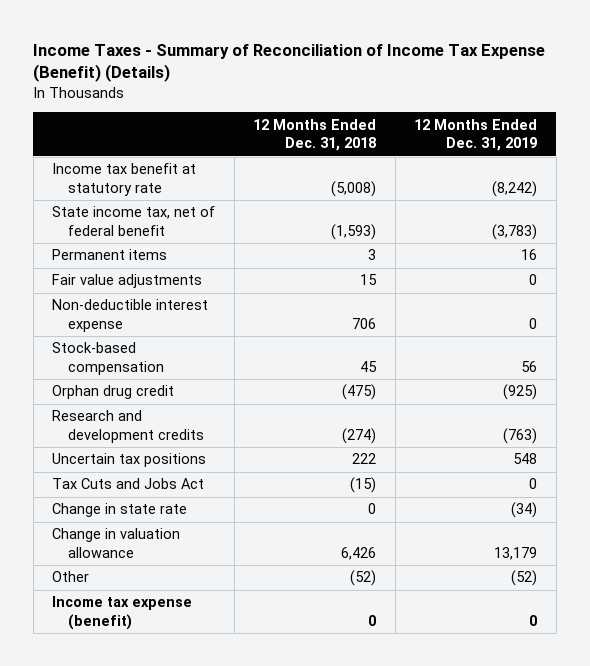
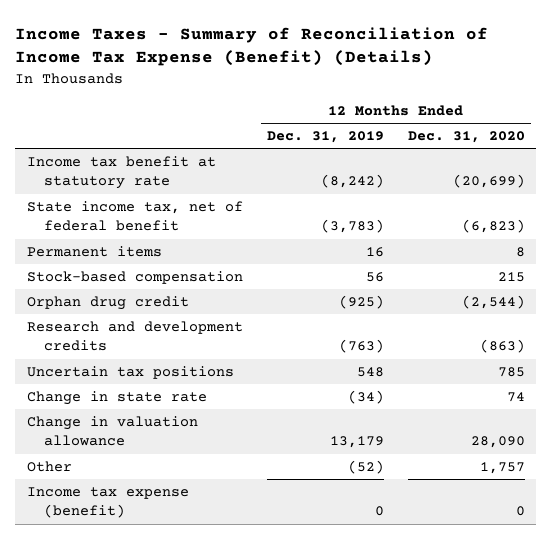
- | 12 Months Ended Dec. 31, 2018 | 12 Months Ended Dec. 31, 2019
+ | 12 Months Ended Dec. 31, 2019 | 12 Months Ended Dec. 31, 2020
- Fair value adjustments | 15 | 0
- Non-deductible interest expense | 706 | 0
- Tax Cuts and Jobs Act | (15) | 0

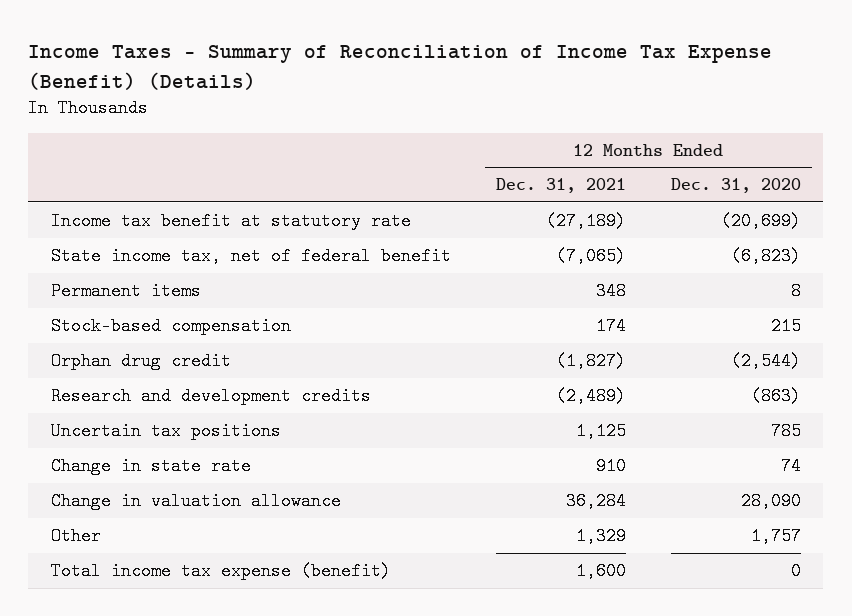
- | 12 Months Ended Dec. 31, 2019 | 12 Months Ended Dec. 31, 2020
+ | 12 Months Ended Dec. 31, 2021 | 12 Months Ended Dec. 31, 2020
- Income tax expense (benefit) | 0 | 0
+ Total income tax expense (benefit) | 1,600 | 0

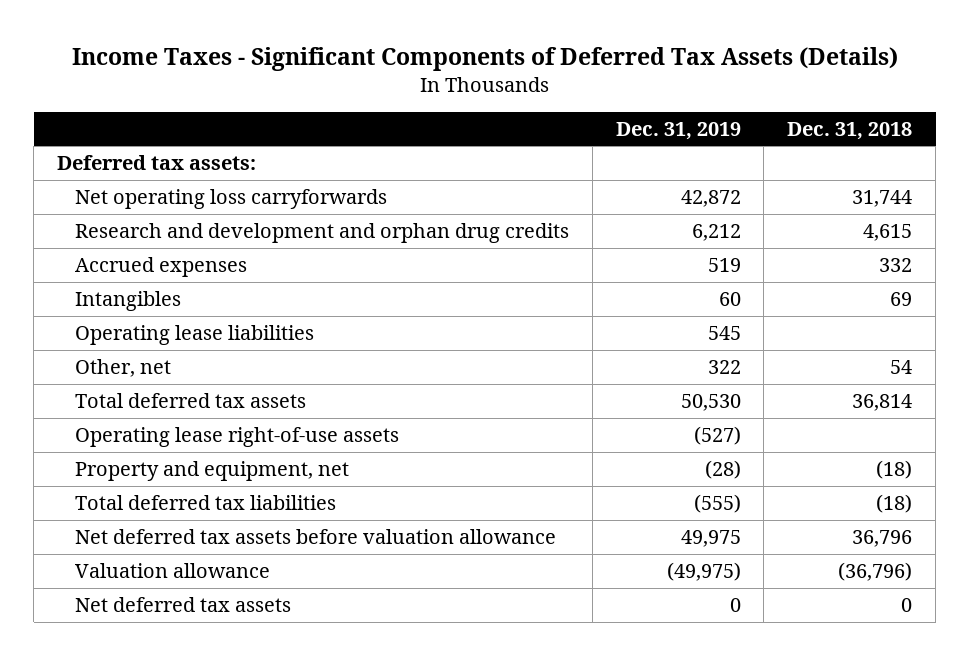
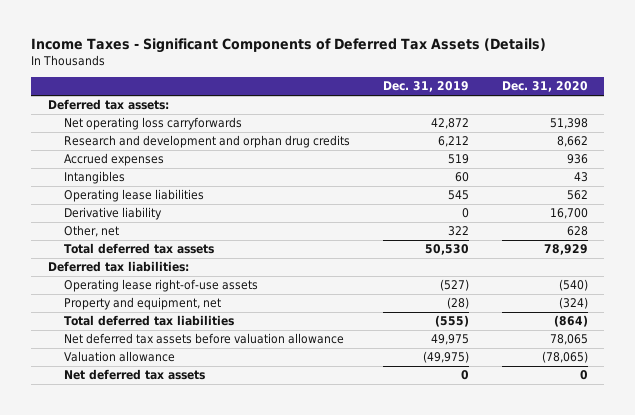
- | Dec. 31, 2019 | Dec. 31, 2018
+ | Dec. 31, 2019 | Dec. 31, 2020
+ Derivative liability | 0 | 16,700
+ Deferred tax liabilities:

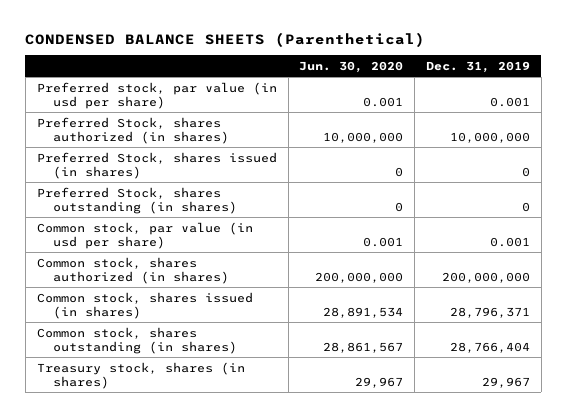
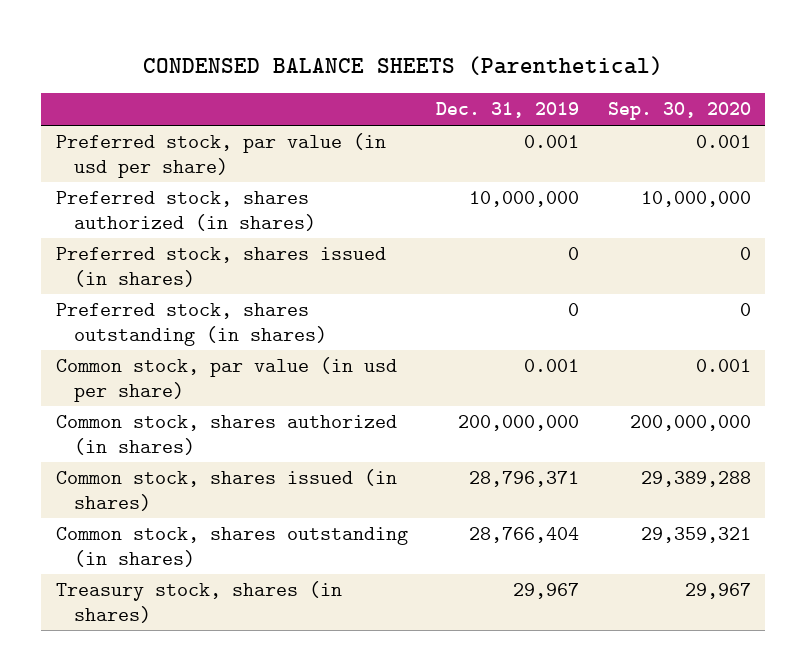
- | Jun. 30, 2020 | Dec. 31, 2019
+ | Dec. 31, 2019 | Sep. 30, 2020
- Preferred Stock, shares authorized (in shares) | 10,000,000 | 10,000,000
- Preferred Stock, shares issued (in shares) | 0 | 0
- Preferred Stock, shares outstanding (in shares) | 0 | 0
+ Preferred stock, shares authorized (in shares) | 10,000,000 | 10,000,000
+ Preferred stock, shares issued (in shares) | 0 | 0
+ Preferred stock, shares outstanding (in shares) | 0 | 0

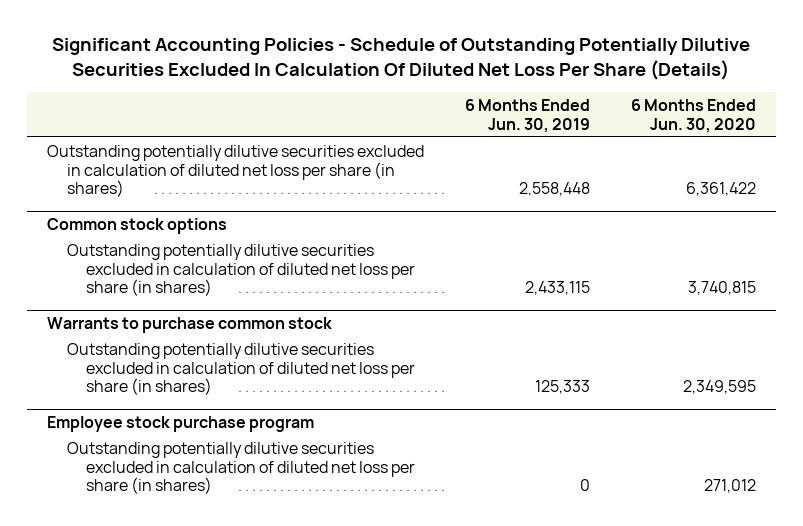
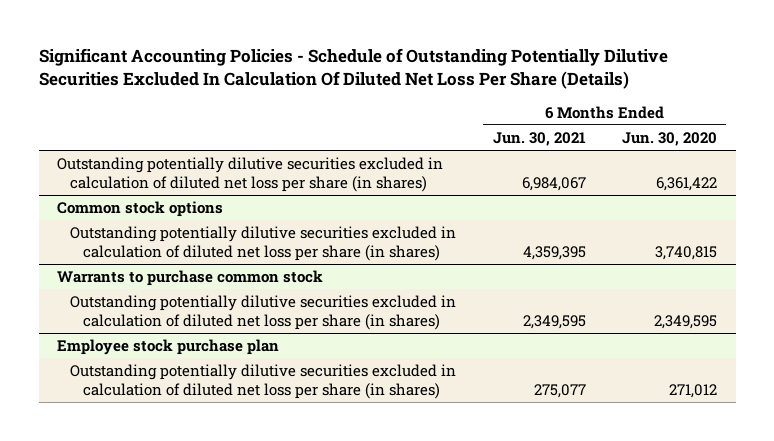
- | 6 Months Ended Jun. 30, 2019 | 6 Months Ended Jun. 30, 2020
+ | 6 Months Ended Jun. 30, 2021 | 6 Months Ended Jun. 30, 2020
- Employee stock purchase program
+ Employee stock purchase plan

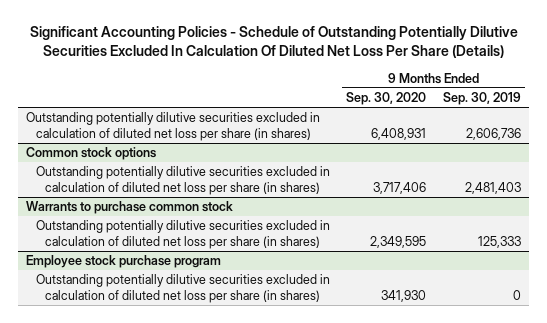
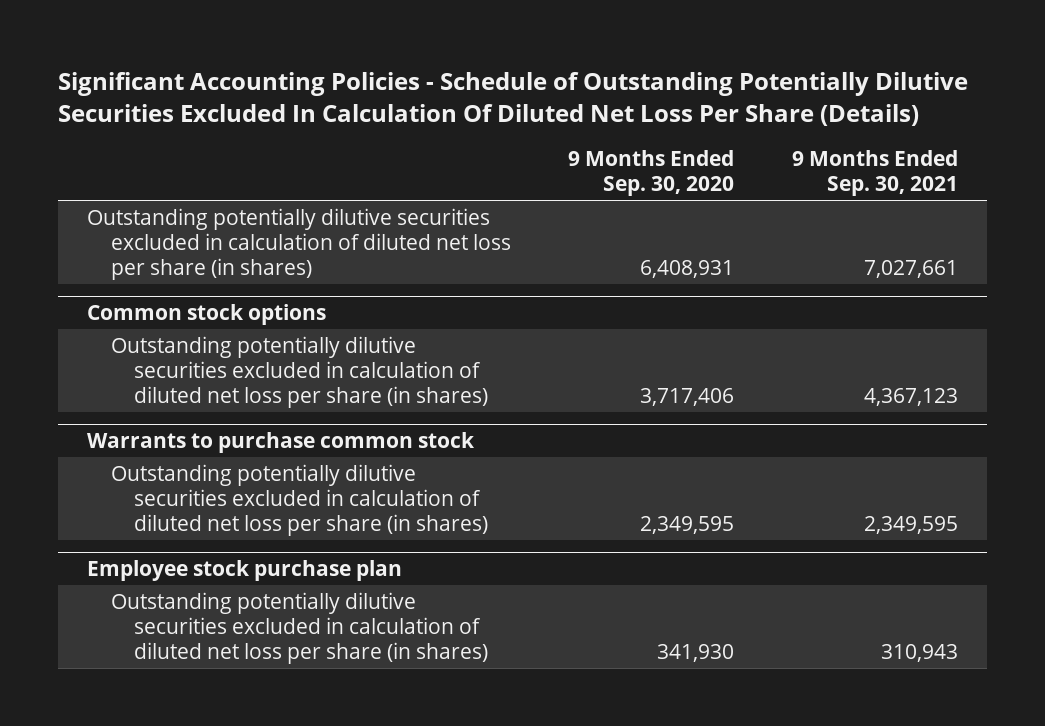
- | 9 Months Ended Sep. 30, 2020 | 9 Months Ended Sep. 30, 2019
+ | 9 Months Ended Sep. 30, 2020 | 9 Months Ended Sep. 30, 2021
- Employee stock purchase program
+ Employee stock purchase plan

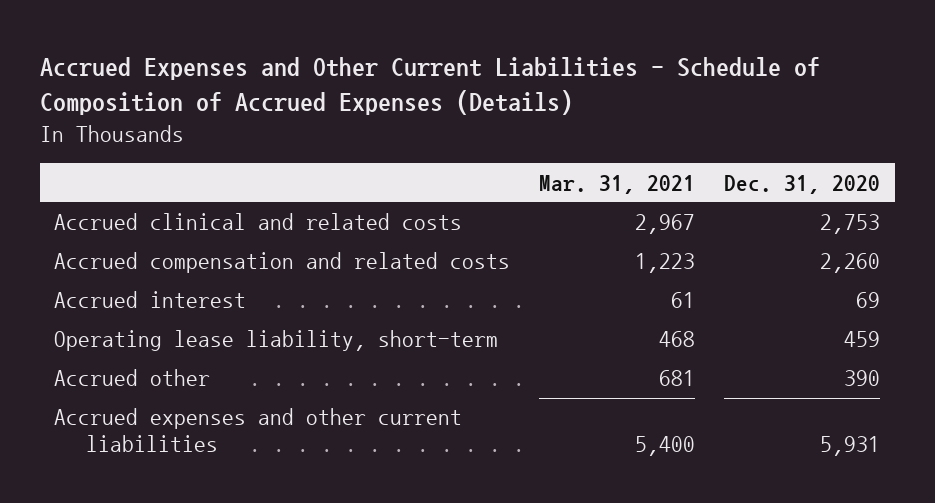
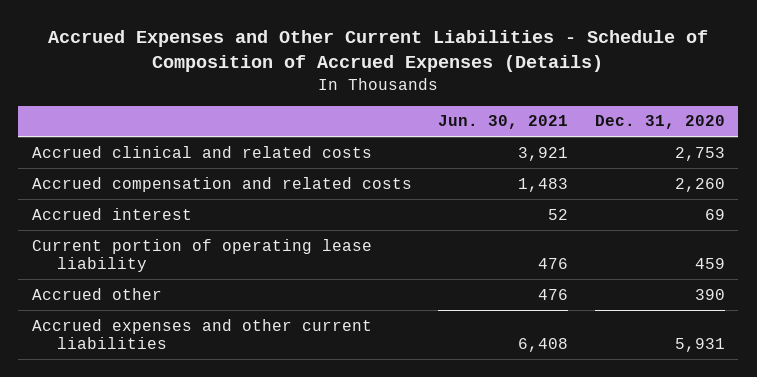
- | Mar. 31, 2021 | Dec. 31, 2020
+ | Jun. 30, 2021 | Dec. 31, 2020
- Operating lease liability, short-term | 468 | 459
+ Current portion of operating lease liability | 476 | 459

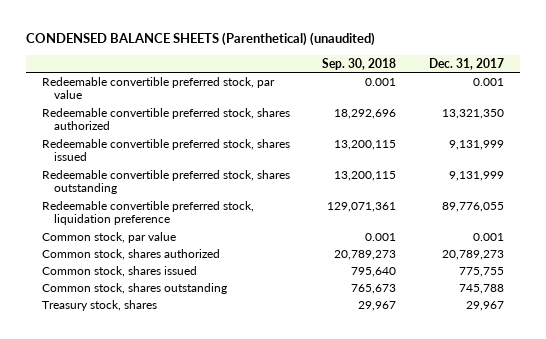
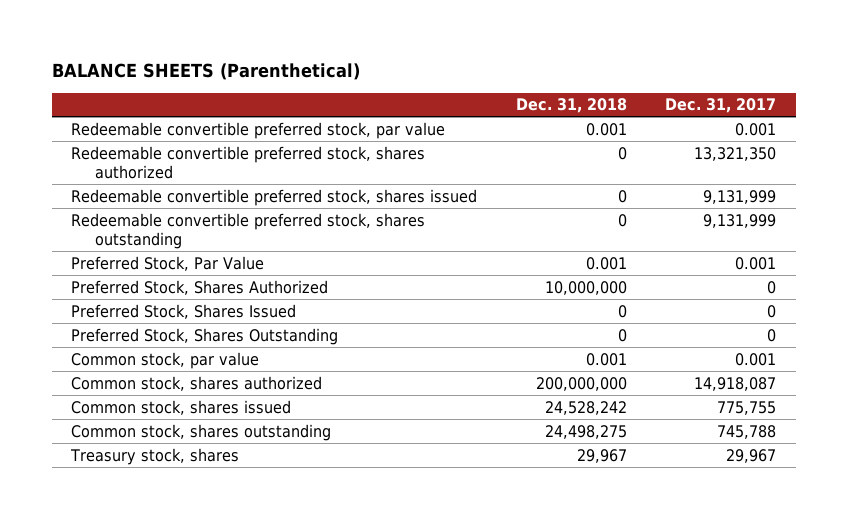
- CONDENSED BALANCE SHEETS (Parenthetical) (unaudited)
+ BALANCE SHEETS (Parenthetical)
- | Sep. 30, 2018 | Dec. 31, 2017
+ | Dec. 31, 2018 | Dec. 31, 2017
- Redeemable convertible preferred stock, liquidation preference | 129,071,361 | 89,776,055
+ Preferred Stock, Par Value | 0.001 | 0.001
+ Preferred Stock, Shares Authorized | 10,000,000 | 0
+ Preferred Stock, Shares Issued | 0 | 0
+ Preferred Stock, Shares Outstanding | 0 | 0
- Common stock, shares authorized | 20,789,273 | 20,789,273
+ Common stock, shares authorized | 200,000,000 | 14,918,087

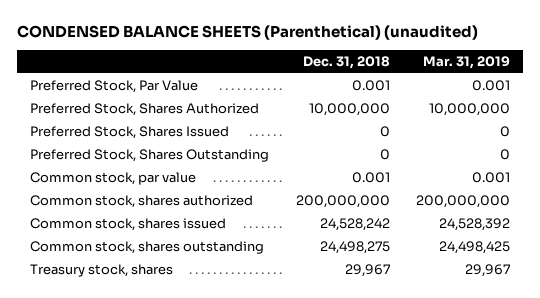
- BALANCE SHEETS (Parenthetical)
+ CONDENSED BALANCE SHEETS (Parenthetical) (unaudited)
- | Dec. 31, 2018 | Dec. 31, 2017
+ | Dec. 31, 2018 | Mar. 31, 2019
- Redeemable convertible preferred stock, par value | 0.001 | 0.001
- Redeemable convertible preferred stock, shares authorized | 0 | 13,321,350
- Redeemable convertible preferred stock, shares issued | 0 | 9,131,999
- Redeemable convertible preferred stock, shares outstanding | 0 | 9,131,999

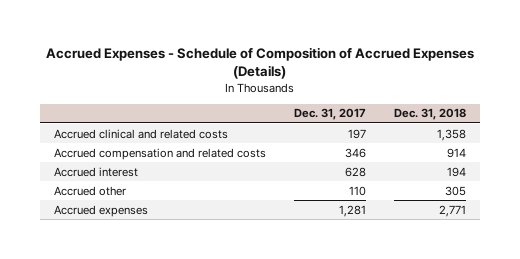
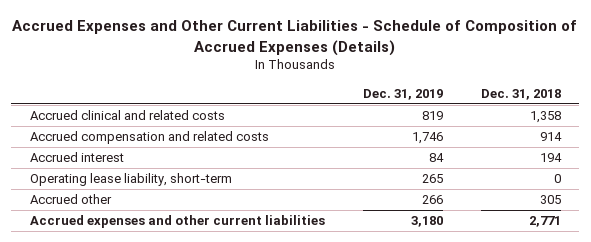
- Accrued Expenses - Schedule of Composition of Accrued Expenses (Details)
+ Accrued Expenses and Other Current Liabilities - Schedule of Composition of Accrued Expenses (Details)
- | Dec. 31, 2017 | Dec. 31, 2018
+ | Dec. 31, 2019 | Dec. 31, 2018
+ Operating lease liability, short-term | 265 | 0
- Accrued expenses | 1,281 | 2,771
+ Accrued expenses and other current liabilities | 3,180 | 2,771

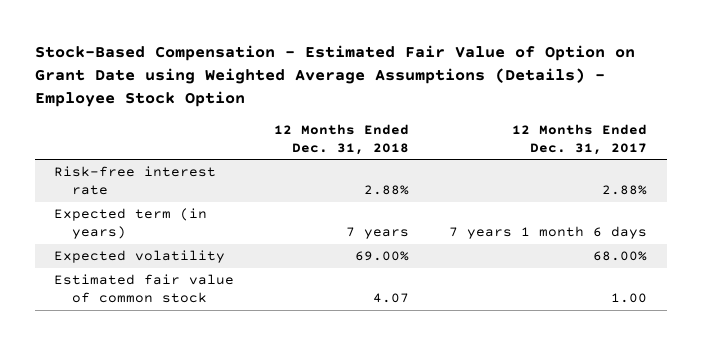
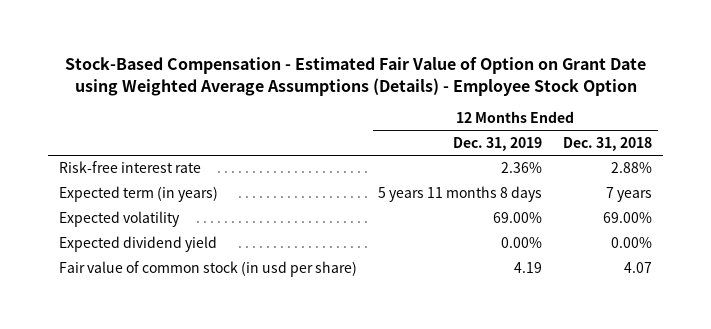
- | 12 Months Ended Dec. 31, 2018 | 12 Months Ended Dec. 31, 2017
+ | 12 Months Ended Dec. 31, 2019 | 12 Months Ended Dec. 31, 2018
- Estimated fair value of common stock | 4.07 | 1.00
+ Expected dividend yield | 0.00% | 0.00%
+ Fair value of common stock (in usd per share) | 4.19 | 4.07

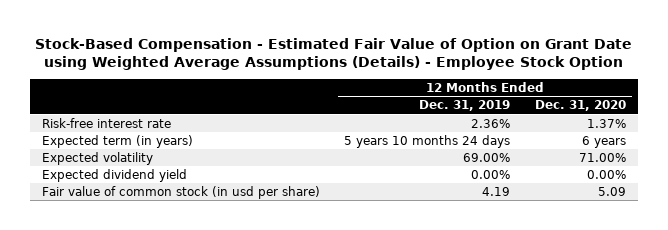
- | 12 Months Ended Dec. 31, 2019 | 12 Months Ended Dec. 31, 2018
+ | 12 Months Ended Dec. 31, 2019 | 12 Months Ended Dec. 31, 2020
- Expected term (in years) | 5 years 11 months 8 days | 7 years
+ Expected term (in years) | 5 years 10 months 24 days | 6 years

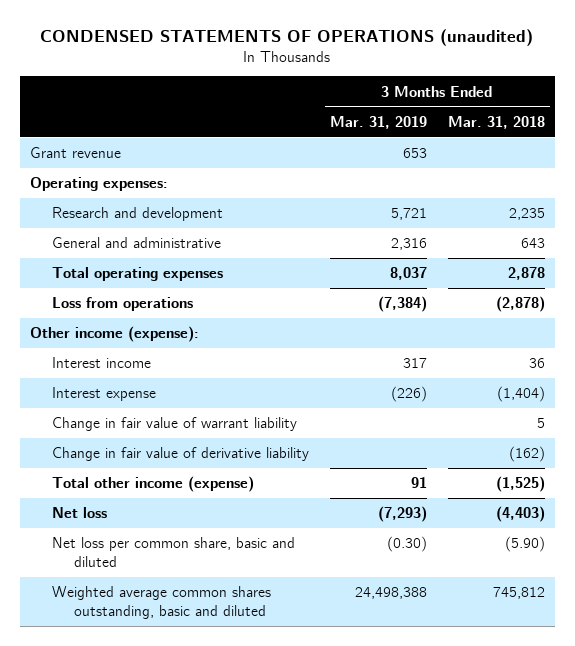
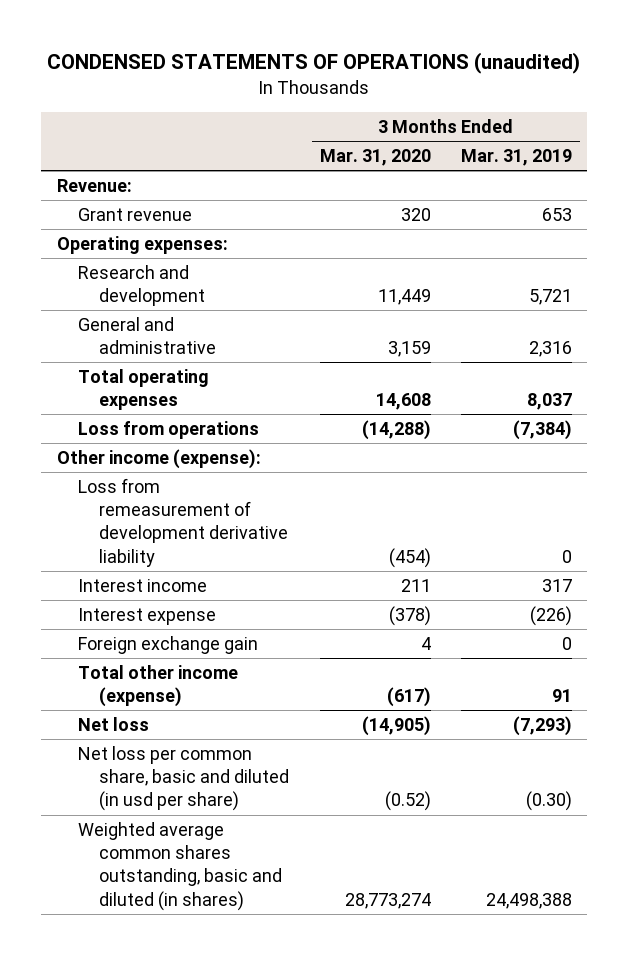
- | 3 Months Ended Mar. 31, 2019 | 3 Months Ended Mar. 31, 2018
+ | 3 Months Ended Mar. 31, 2020 | 3 Months Ended Mar. 31, 2019
+ Revenue:
+ Loss from remeasurement of development derivative liability | (454) | 0
- Change in fair value of warrant liability | | 5
- Change in fair value of derivative liability | | (162)
+ Foreign exchange gain | 4 | 0
- Net loss per common share, basic and diluted | (0.30) | (5.90)
- Weighted average common shares outstanding, basic and diluted | 24,498,388 | 745,812
+ Net loss per common share, basic and diluted (in usd per share) | (0.52) | (0.30)
+ Weighted average common shares outstanding, basic and diluted (in shares) | 28,773,274 | 24,498,388

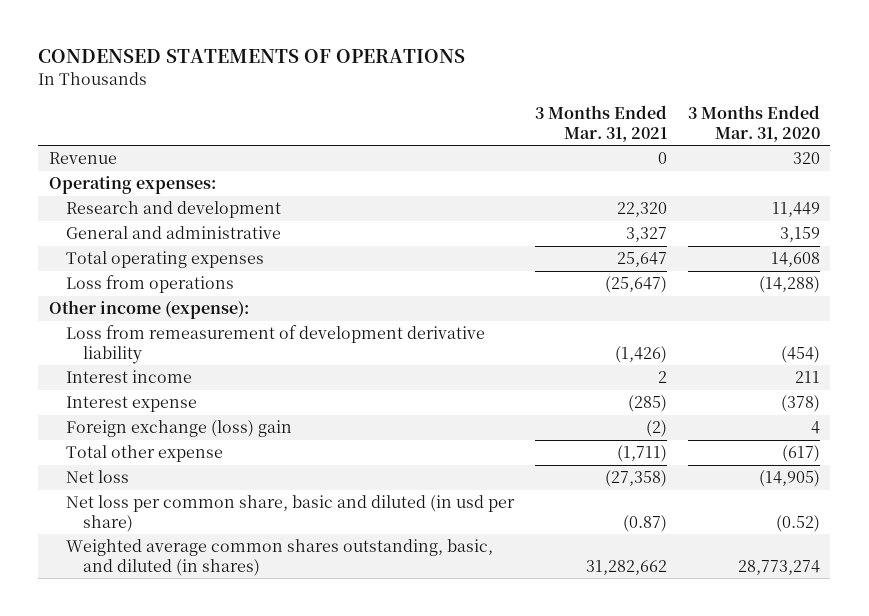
- CONDENSED STATEMENTS OF OPERATIONS (unaudited)
+ CONDENSED STATEMENTS OF OPERATIONS
- | 3 Months Ended Mar. 31, 2020 | 3 Months Ended Mar. 31, 2019
+ | 3 Months Ended Mar. 31, 2021 | 3 Months Ended Mar. 31, 2020
- Revenue:
- Grant revenue | 320 | 653
+ Revenue | 0 | 320
- Foreign exchange gain | 4 | 0
- Total other income (expense) | (617) | 91
+ Foreign exchange (loss) gain | (2) | 4
+ Total other expense | (1,711) | (617)
- Weighted average common shares outstanding, basic and diluted (in shares) | 28,773,274 | 24,498,388
+ Weighted average common shares outstanding, basic, and diluted (in shares) | 31,282,662 | 28,773,274

